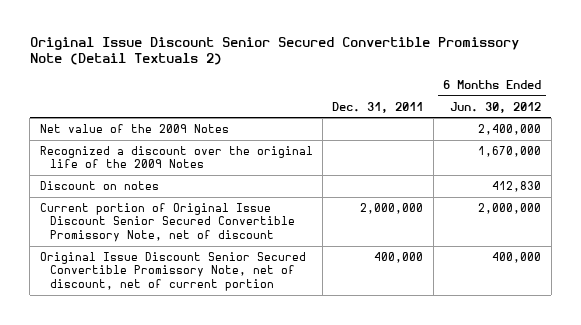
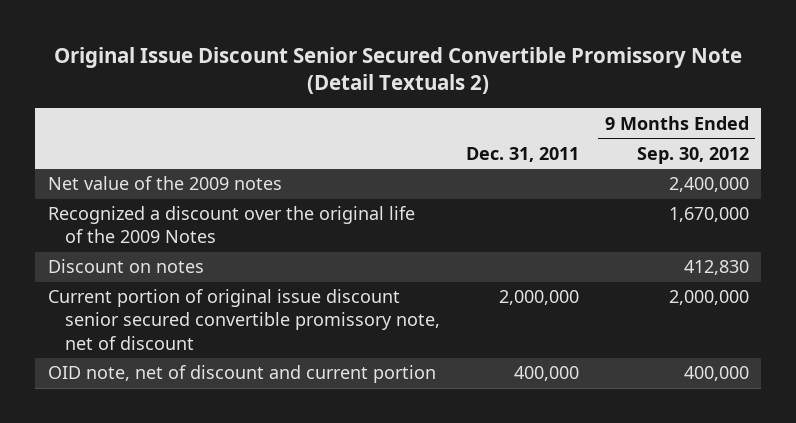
- | Dec. 31, 2011 | 6 Months Ended Jun. 30, 2012
+ | Dec. 31, 2011 | 9 Months Ended Sep. 30, 2012
- Net value of the 2009 Notes | | 2,400,000
+ Net value of the 2009 notes | | 2,400,000
- Current portion of Original Issue Discount Senior Secured Convertible Promissory Note, net of discount | 2,000,000 | 2,000,000
- Original Issue Discount Senior Secured Convertible Promissory Note, net of discount, net of current portion | 400,000 | 400,000
+ Current portion of original issue discount senior secured convertible promissory note, net of discount | 2,000,000 | 2,000,000
+ OID note, net of discount and current portion | 400,000 | 400,000

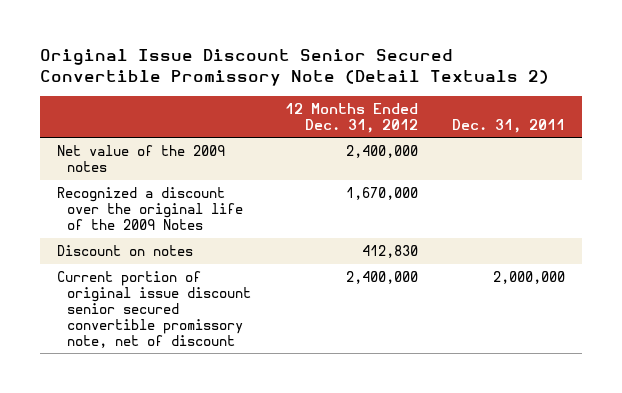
- | Dec. 31, 2011 | 9 Months Ended Sep. 30, 2012
+ | 12 Months Ended Dec. 31, 2012 | Dec. 31, 2011
- OID note, net of discount and current portion | 400,000 | 400,000

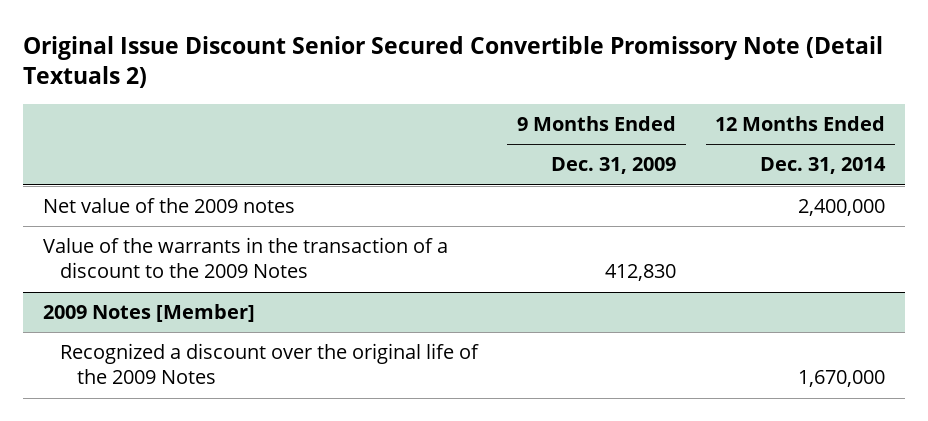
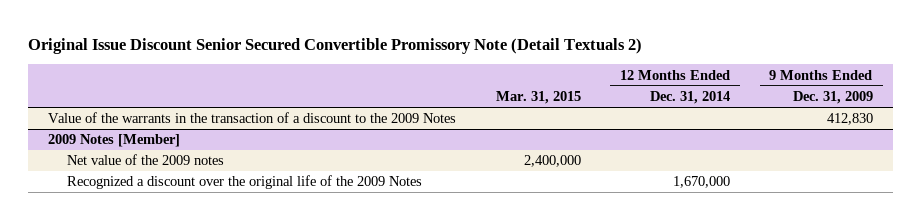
- | 9 Months Ended Dec. 31, 2009 | 12 Months Ended Dec. 31, 2014
+ | Mar. 31, 2015 | 12 Months Ended Dec. 31, 2014 | 9 Months Ended Dec. 31, 2009
- Net value of the 2009 notes | | 2,400,000
@ 2009 Notes [Member]
+ Net value of the 2009 notes | 2,400,000 | |

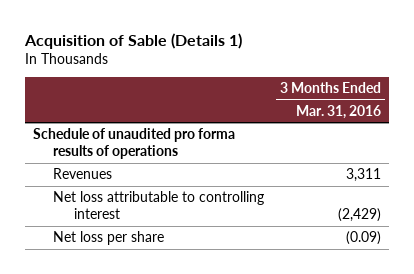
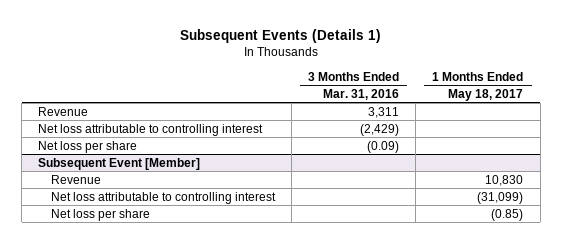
- Acquisition of Sable (Details 1)
+ Subsequent Events (Details 1)
- | 3 Months Ended Mar. 31, 2016
+ | 3 Months Ended Mar. 31, 2016 | 1 Months Ended May 18, 2017
- Schedule of unaudited pro forma results of operations
- Revenues | 3,311
+ Revenue | 3,311 |
+ Subsequent Event [Member]
+ Revenue | | 10,830
+ Net loss attributable to controlling interest | | (31,099)
+ Net loss per share | | (0.85)

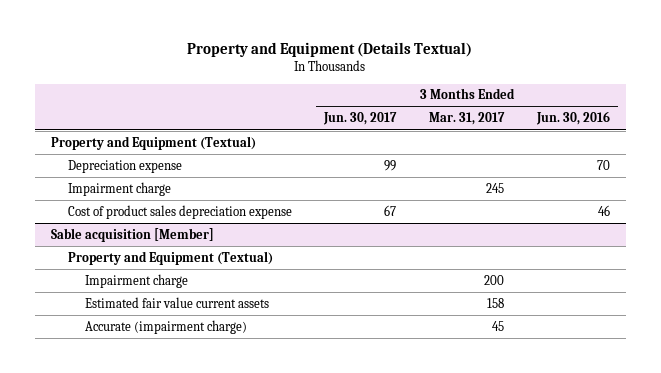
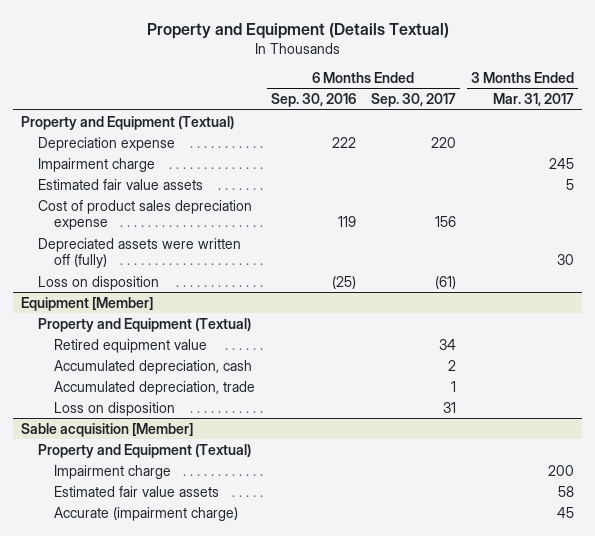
- | 3 Months Ended Jun. 30, 2017 | 3 Months Ended Mar. 31, 2017 | 3 Months Ended Jun. 30, 2016
+ | 6 Months Ended Sep. 30, 2016 | 6 Months Ended Sep. 30, 2017 | 3 Months Ended Mar. 31, 2017
+ Estimated fair value assets | | | 5
+ Depreciated assets were written off (fully) | | | 30
+ Loss on disposition | (25) | (61) |
+ Equipment [Member]
+ Property and Equipment (Textual)
+ Retired equipment value | | 34 |
+ Accumulated depreciation, cash | | 2 |
+ Accumulated depreciation, trade | | 1 |
+ Loss on disposition | | 31 |
@ Sable acquisition [Member]
- Estimated fair value current assets | | 158 |
+ Estimated fair value assets | | | 58

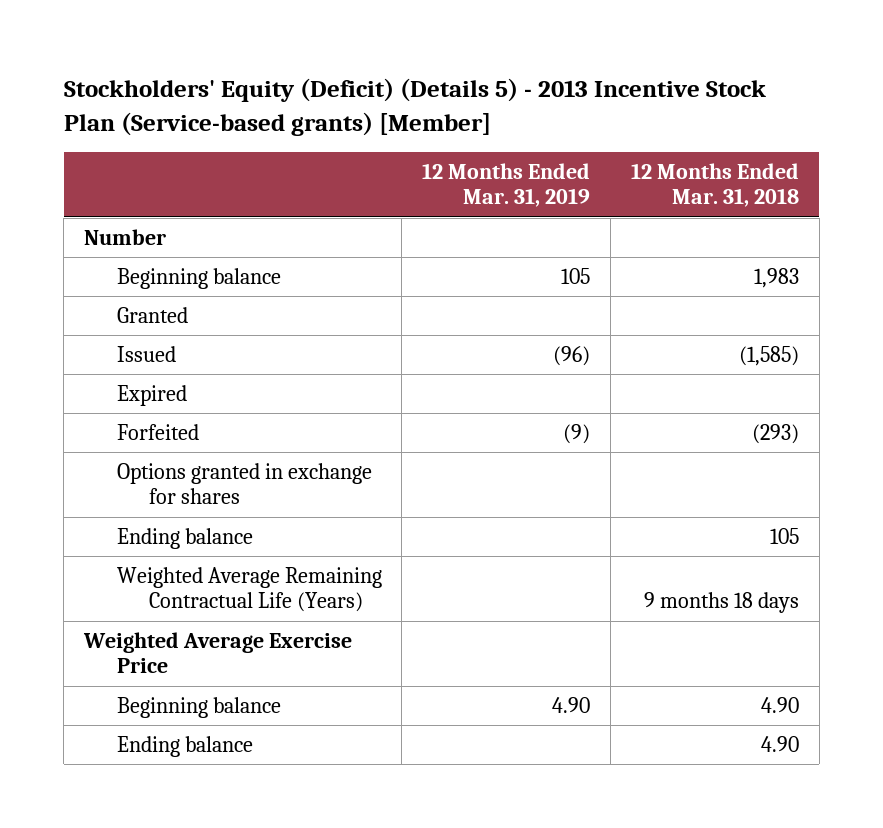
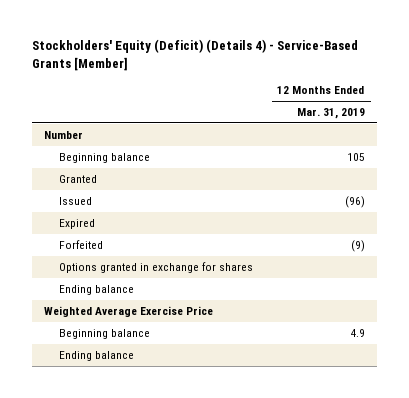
- Stockholders' Equity (Deficit) (Details 5) - 2013 Incentive Stock Plan (Service-based grants) [Member]
+ Stockholders' Equity (Deficit) (Details 4) - Service-Based Grants [Member]
- | 12 Months Ended Mar. 31, 2019 | 12 Months Ended Mar. 31, 2018
+ | 12 Months Ended Mar. 31, 2019
- Weighted Average Remaining Contractual Life (Years) | | 9 months 18 days
- Beginning balance | 4.90 | 4.90
+ Beginning balance | 4.9

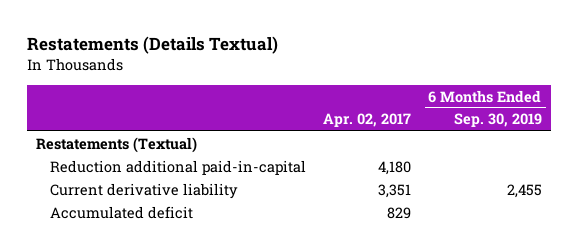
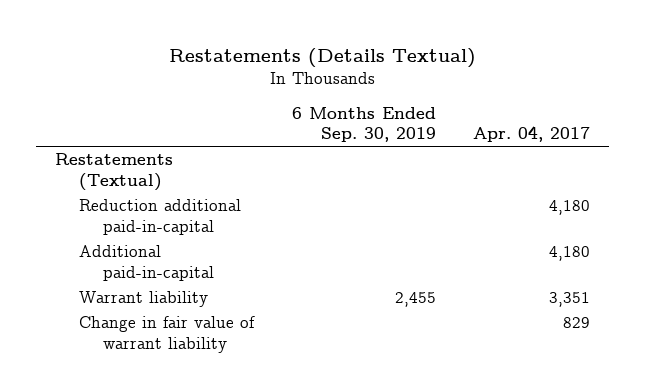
- | Apr. 02, 2017 | 6 Months Ended Sep. 30, 2019
+ | 6 Months Ended Sep. 30, 2019 | Apr. 04, 2017
- Current derivative liability | 3,351 | 2,455
- Accumulated deficit | 829 |
+ Additional paid-in-capital | | 4,180
+ Warrant liability | 2,455 | 3,351
+ Change in fair value of warrant liability | | 829

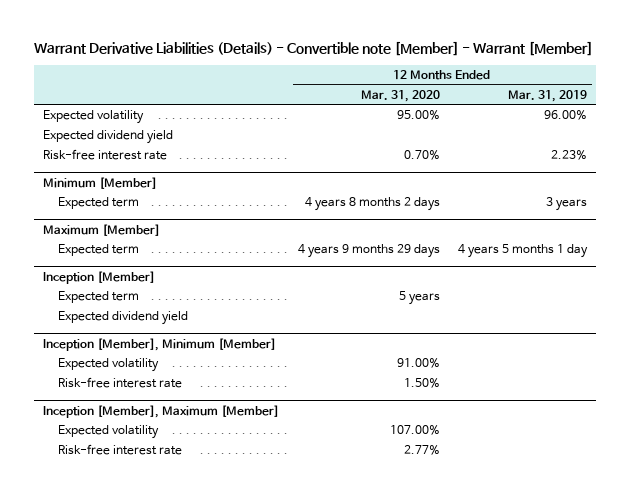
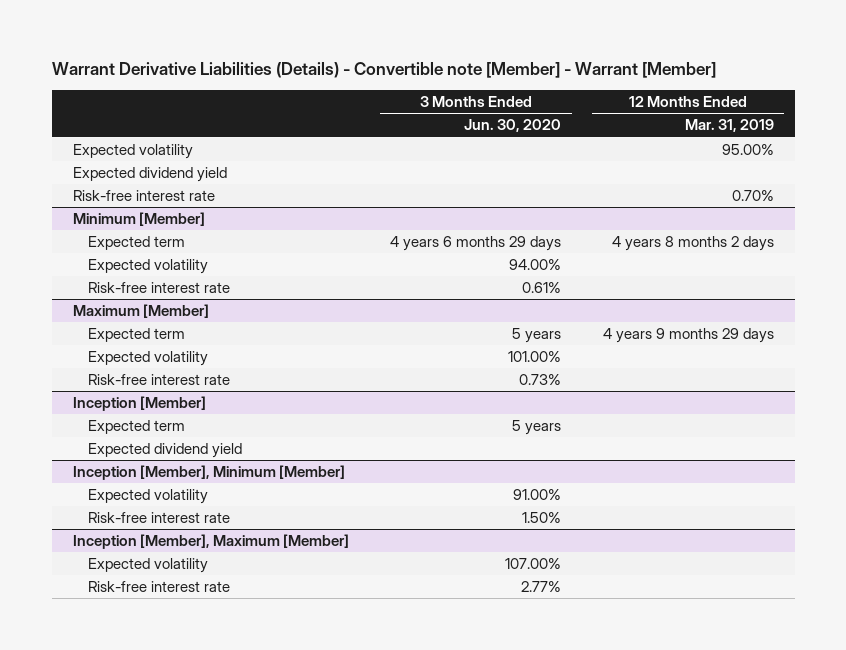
- | 12 Months Ended Mar. 31, 2020 | 12 Months Ended Mar. 31, 2019
+ | 3 Months Ended Jun. 30, 2020 | 12 Months Ended Mar. 31, 2019
- Expected volatility | 95.00% | 96.00%
+ Expected volatility | | 95.00%
- Risk-free interest rate | 0.70% | 2.23%
+ Risk-free interest rate | | 0.70%
@ Minimum [Member]
- Expected term | 4 years 8 months 2 days | 3 years
+ Expected term | 4 years 6 months 29 days | 4 years 8 months 2 days
+ Expected volatility | 94.00% |
+ Risk-free interest rate | 0.61% |
@ Maximum [Member]
- Expected term | 4 years 9 months 29 days | 4 years 5 months 1 day
+ Expected term | 5 years | 4 years 9 months 29 days
+ Expected volatility | 101.00% |
+ Risk-free interest rate | 0.73% |

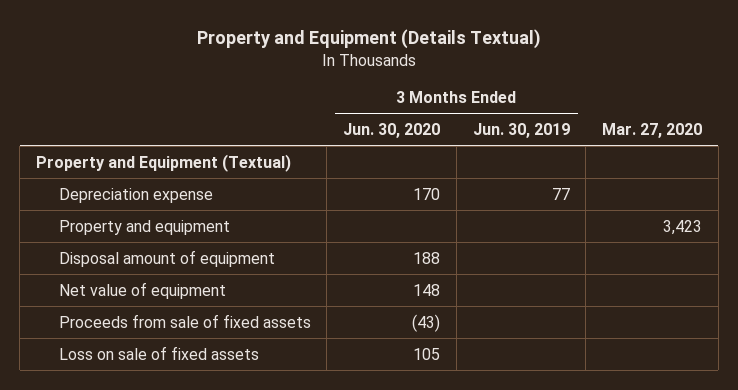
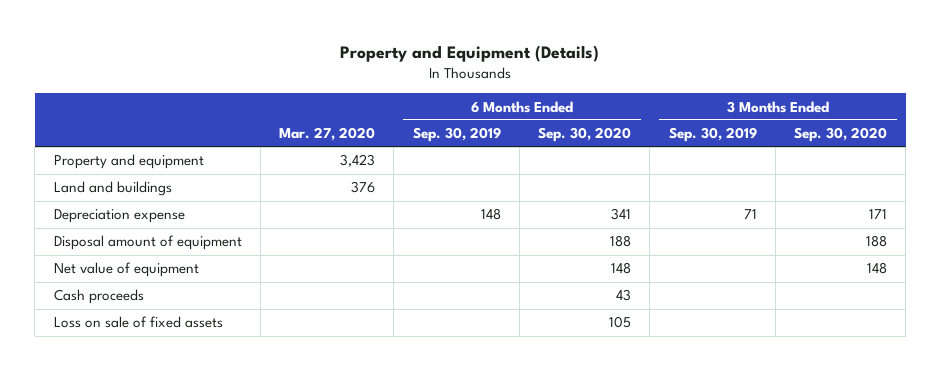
- Property and Equipment (Details Textual)
+ Property and Equipment (Details)
- | 3 Months Ended Jun. 30, 2020 | 3 Months Ended Jun. 30, 2019 | Mar. 27, 2020
+ | Mar. 27, 2020 | 6 Months Ended Sep. 30, 2019 | 6 Months Ended Sep. 30, 2020 | 3 Months Ended Sep. 30, 2019 | 3 Months Ended Sep. 30, 2020
- Property and Equipment (Textual)
+ Land and buildings | 376 | | | |
moved down: Depreciation expense | | 148 | 341 | 71 | 171
- Proceeds from sale of fixed assets | (43) | |
+ Cash proceeds | | | 43 | |

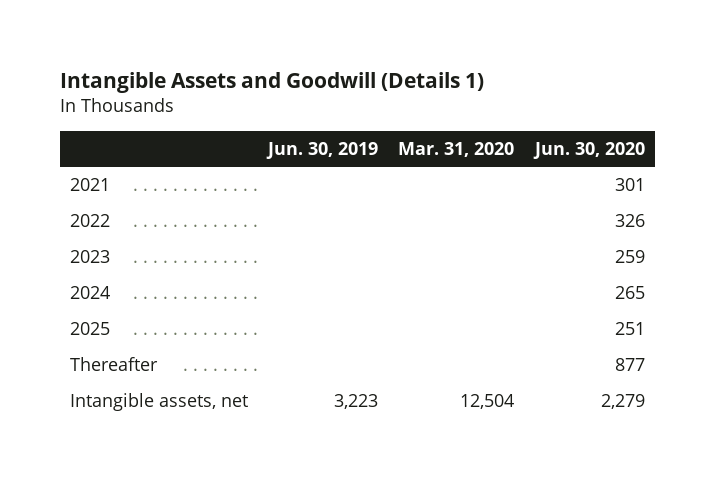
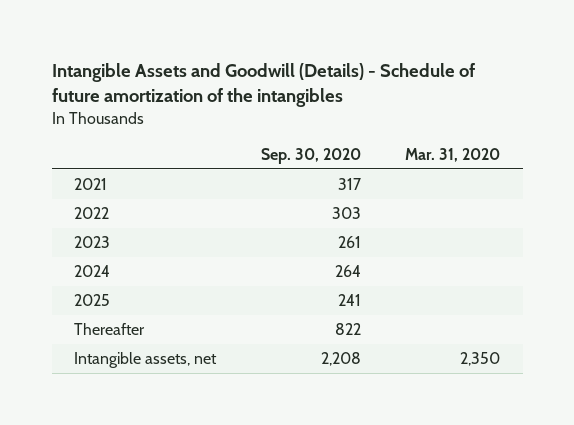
- Intangible Assets and Goodwill (Details 1)
+ Intangible Assets and Goodwill (Details) - Schedule of future amortization of the intangibles
- | Jun. 30, 2019 | Mar. 31, 2020 | Jun. 30, 2020
+ | Sep. 30, 2020 | Mar. 31, 2020
- Intangible assets, net | 3,223 | 12,504 | 2,279
+ Intangible assets, net | 2,208 | 2,350

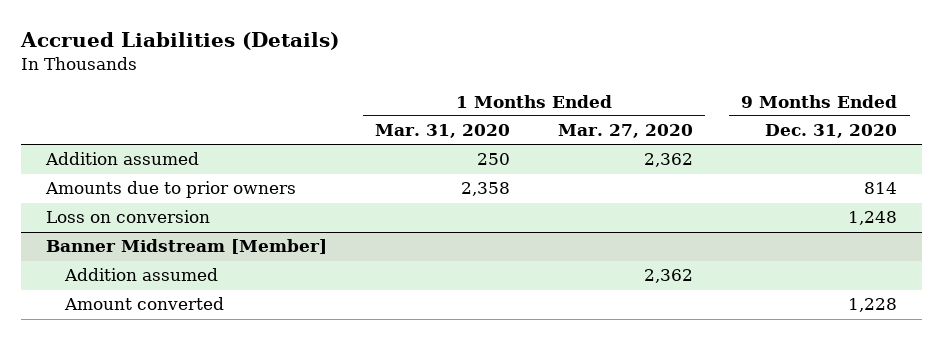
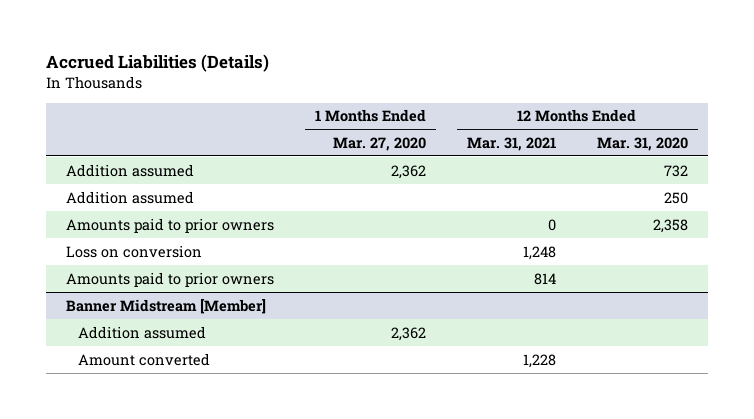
- | 1 Months Ended Mar. 31, 2020 | 1 Months Ended Mar. 27, 2020 | 9 Months Ended Dec. 31, 2020
+ | 1 Months Ended Mar. 27, 2020 | 12 Months Ended Mar. 31, 2021 | 12 Months Ended Mar. 31, 2020
- Amounts due to prior owners | 2,358 | | 814
+ Addition assumed | | | 250
+ Amounts paid to prior owners | | 0 | 2,358
+ Amounts paid to prior owners | | 814 |

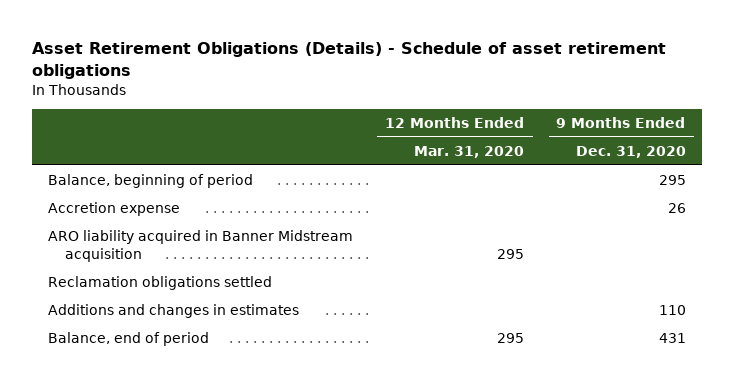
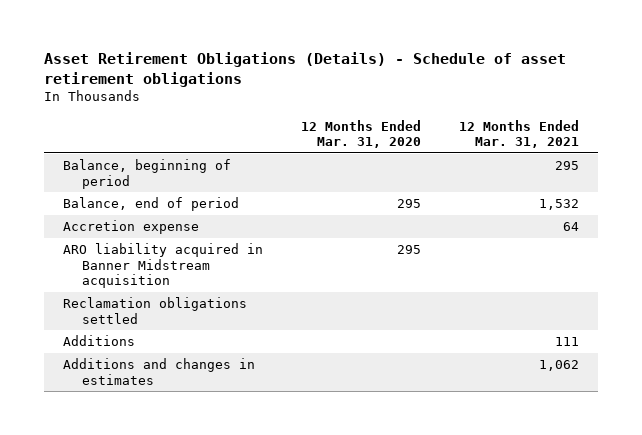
- | 12 Months Ended Mar. 31, 2020 | 9 Months Ended Dec. 31, 2020
+ | 12 Months Ended Mar. 31, 2020 | 12 Months Ended Mar. 31, 2021
moved up: Balance, end of period | 295 | 1,532
+ Additions | | 111

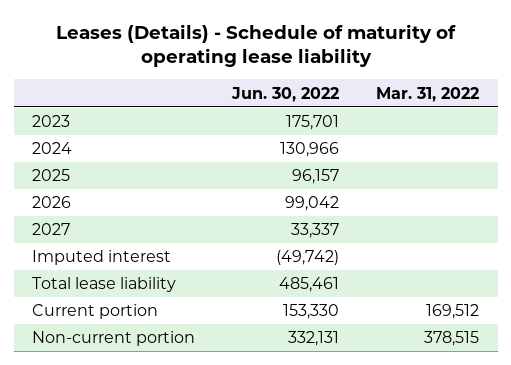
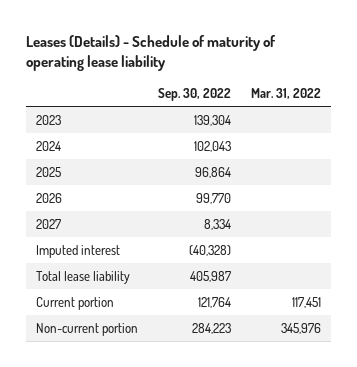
- | Jun. 30, 2022 | Mar. 31, 2022
+ | Sep. 30, 2022 | Mar. 31, 2022
- Current portion | 153,330 | 169,512
- Non-current portion | 332,131 | 378,515
+ Current portion | 121,764 | 117,451
+ Non-current portion | 284,223 | 345,976

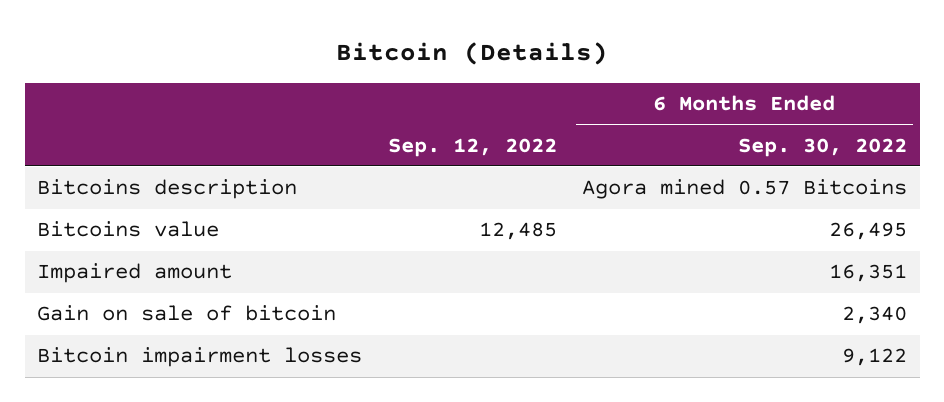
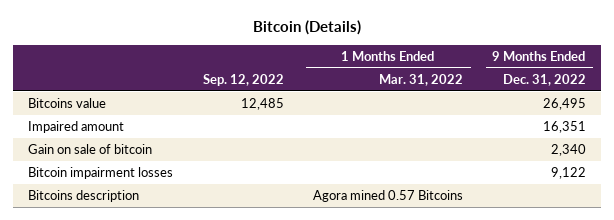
- | Sep. 12, 2022 | 6 Months Ended Sep. 30, 2022
+ | Sep. 12, 2022 | 1 Months Ended Mar. 31, 2022 | 9 Months Ended Dec. 31, 2022
moved down: Bitcoins description | | Agora mined 0.57 Bitcoins |

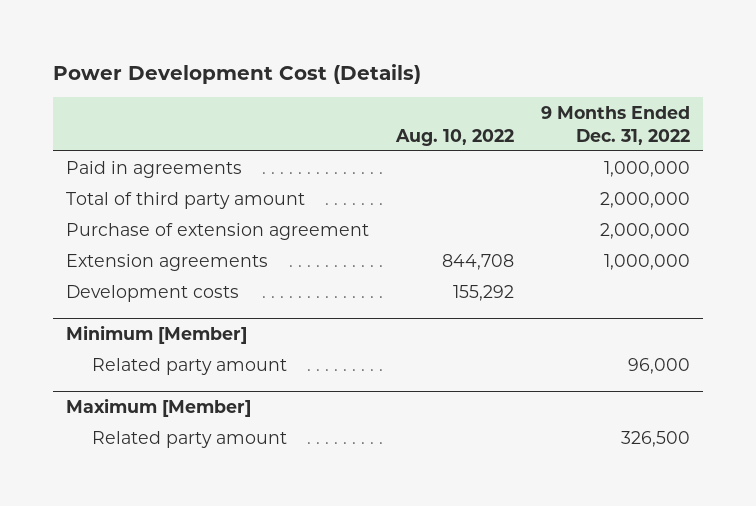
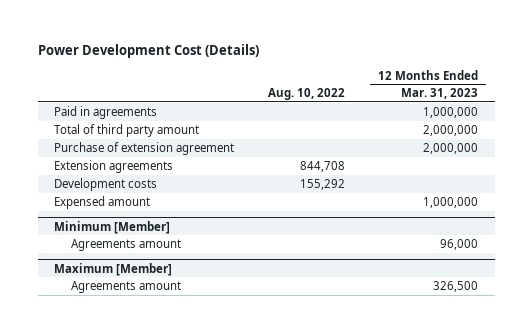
- | Aug. 10, 2022 | 9 Months Ended Dec. 31, 2022
+ | Aug. 10, 2022 | 12 Months Ended Mar. 31, 2023
+ Expensed amount | | 1,000,000
@ Minimum [Member]
- Related party amount | | 96,000
+ Agreements amount | | 96,000
@ Maximum [Member]
- Related party amount | | 326,500
+ Agreements amount | | 326,500

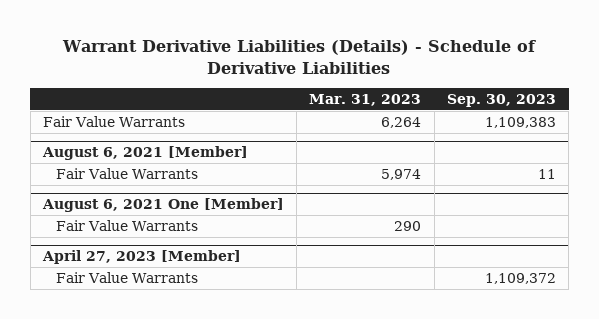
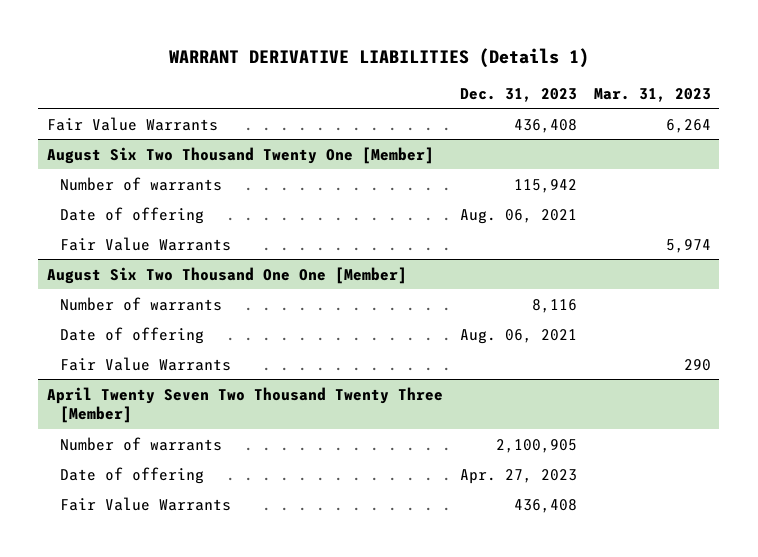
- Warrant Derivative Liabilities (Details) - Schedule of Derivative Liabilities
+ WARRANT DERIVATIVE LIABILITIES (Details 1)
- | Mar. 31, 2023 | Sep. 30, 2023
+ | Dec. 31, 2023 | Mar. 31, 2023
- August 6, 2021 [Member]
+ August Six Two Thousand Twenty One [Member]
+ Number of warrants | 115,942 |
+ Date of offering | Aug. 06, 2021 |
- August 6, 2021 One [Member]
+ August Six Two Thousand One One [Member]
+ Number of warrants | 8,116 |
+ Date of offering | Aug. 06, 2021 |
- April 27, 2023 [Member]
+ April Twenty Seven Two Thousand Twenty Three [Member]
+ Number of warrants | 2,100,905 |
+ Date of offering | Apr. 27, 2023 |

